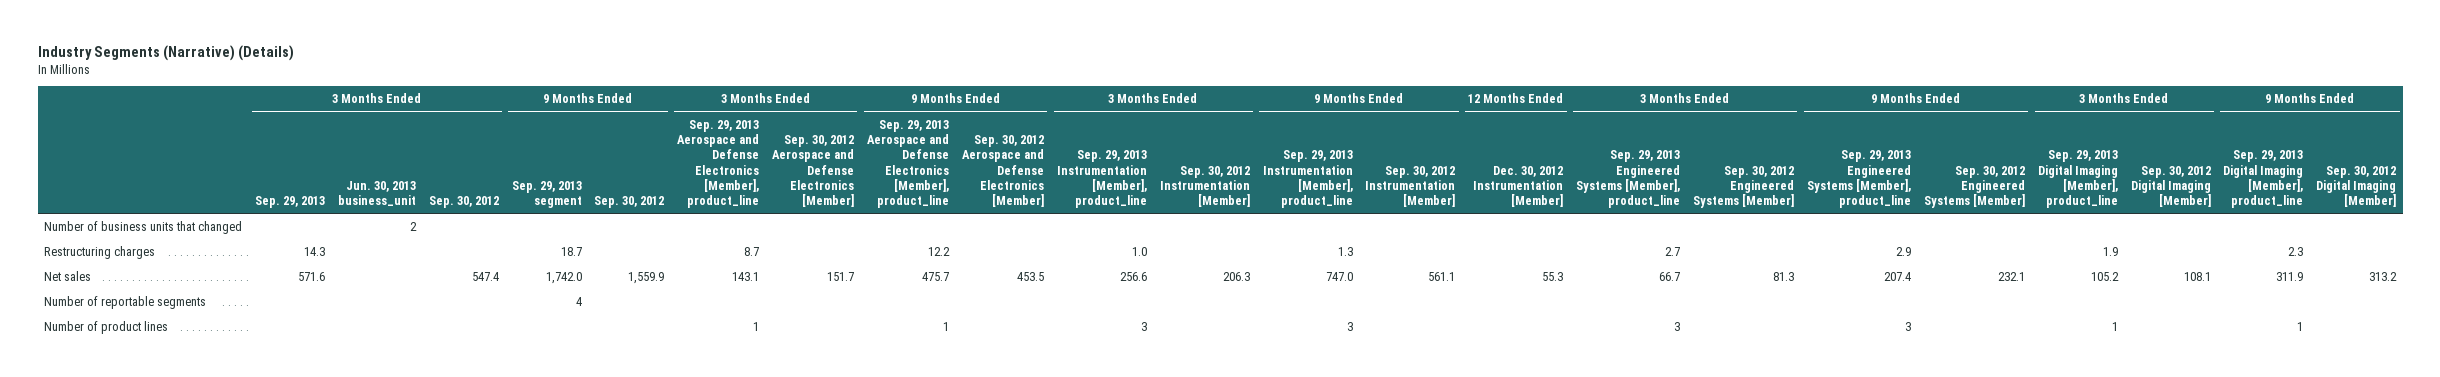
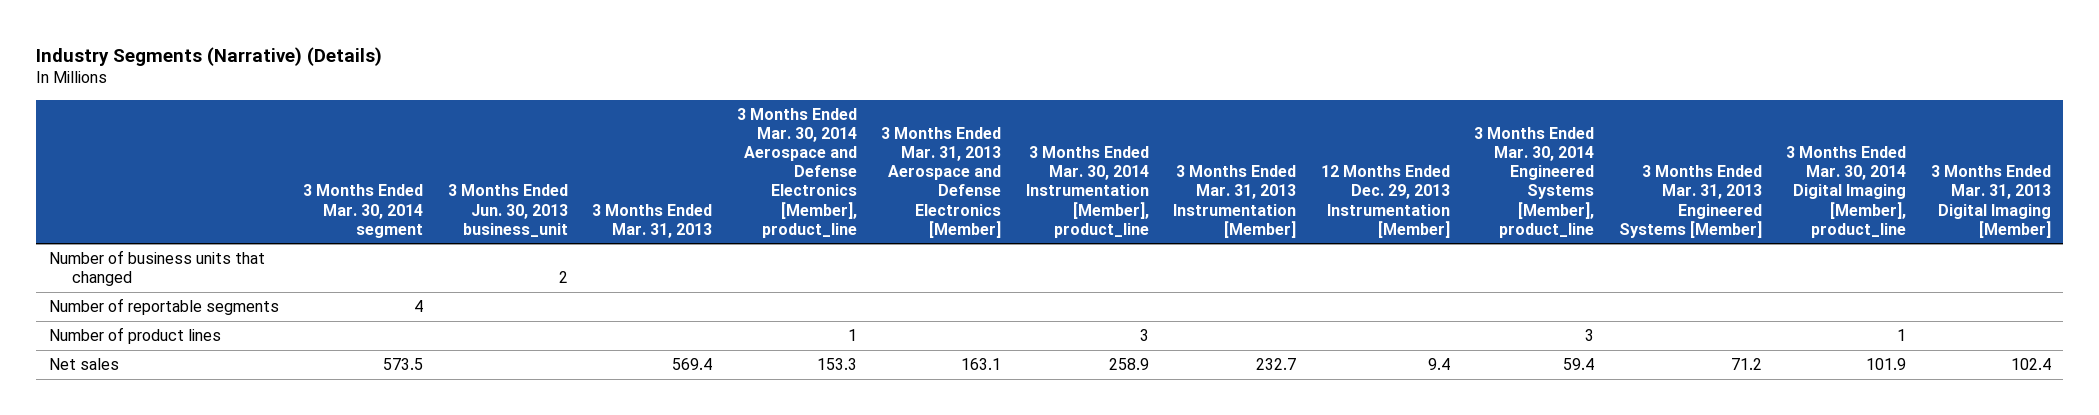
- | 3 Months Ended Sep. 29, 2013 | 3 Months Ended Jun. 30, 2013 business_unit | 3 Months Ended Sep. 30, 2012 | 9 Months Ended Sep. 29, 2013 segment | 9 Months Ended Sep. 30, 2012 | 3 Months Ended Sep. 29, 2013 Aerospace and Defense Electronics [Member], product_line | 3 Months Ended Sep. 30, 2012 Aerospace and Defense Electronics [Member] | 9 Months Ended Sep. 29, 2013 Aerospace and Defense Electronics [Member], product_line | 9 Months Ended Sep. 30, 2012 Aerospace and Defense Electronics [Member] | 3 Months Ended Sep. 29, 2013 Instrumentation [Member], product_line | 3 Months Ended Sep. 30, 2012 Instrumentation [Member] | 9 Months Ended Sep. 29, 2013 Instrumentation [Member], product_line | 9 Months Ended Sep. 30, 2012 Instrumentation [Member] | 12 Months Ended Dec. 30, 2012 Instrumentation [Member] | 3 Months Ended Sep. 29, 2013 Engineered Systems [Member], product_line | 3 Months Ended Sep. 30, 2012 Engineered Systems [Member] | 9 Months Ended Sep. 29, 2013 Engineered Systems [Member], product_line | 9 Months Ended Sep. 30, 2012 Engineered Systems [Member] | 3 Months Ended Sep. 29, 2013 Digital Imaging [Member], product_line | 3 Months Ended Sep. 30, 2012 Digital Imaging [Member] | 9 Months Ended Sep. 29, 2013 Digital Imaging [Member], product_line | 9 Months Ended Sep. 30, 2012 Digital Imaging [Member]
+ | 3 Months Ended Mar. 30, 2014 segment | 3 Months Ended Jun. 30, 2013 business_unit | 3 Months Ended Mar. 31, 2013 | 3 Months Ended Mar. 30, 2014 Aerospace and Defense Electronics [Member], product_line | 3 Months Ended Mar. 31, 2013 Aerospace and Defense Electronics [Member] | 3 Months Ended Mar. 30, 2014 Instrumentation [Member], product_line | 3 Months Ended Mar. 31, 2013 Instrumentation [Member] | 12 Months Ended Dec. 29, 2013 Instrumentation [Member] | 3 Months Ended Mar. 30, 2014 Engineered Systems [Member], product_line | 3 Months Ended Mar. 31, 2013 Engineered Systems [Member] | 3 Months Ended Mar. 30, 2014 Digital Imaging [Member], product_line | 3 Months Ended Mar. 31, 2013 Digital Imaging [Member]
- Restructuring charges | 14.3 | | | 18.7 | | 8.7 | | 12.2 | | 1.0 | | 1.3 | | | 2.7 | | 2.9 | | 1.9 | | 2.3 |
moved down: Net sales | 573.5 | | 569.4 | 153.3 | 163.1 | 258.9 | 232.7 | 9.4 | 59.4 | 71.2 | 101.9 | 102.4

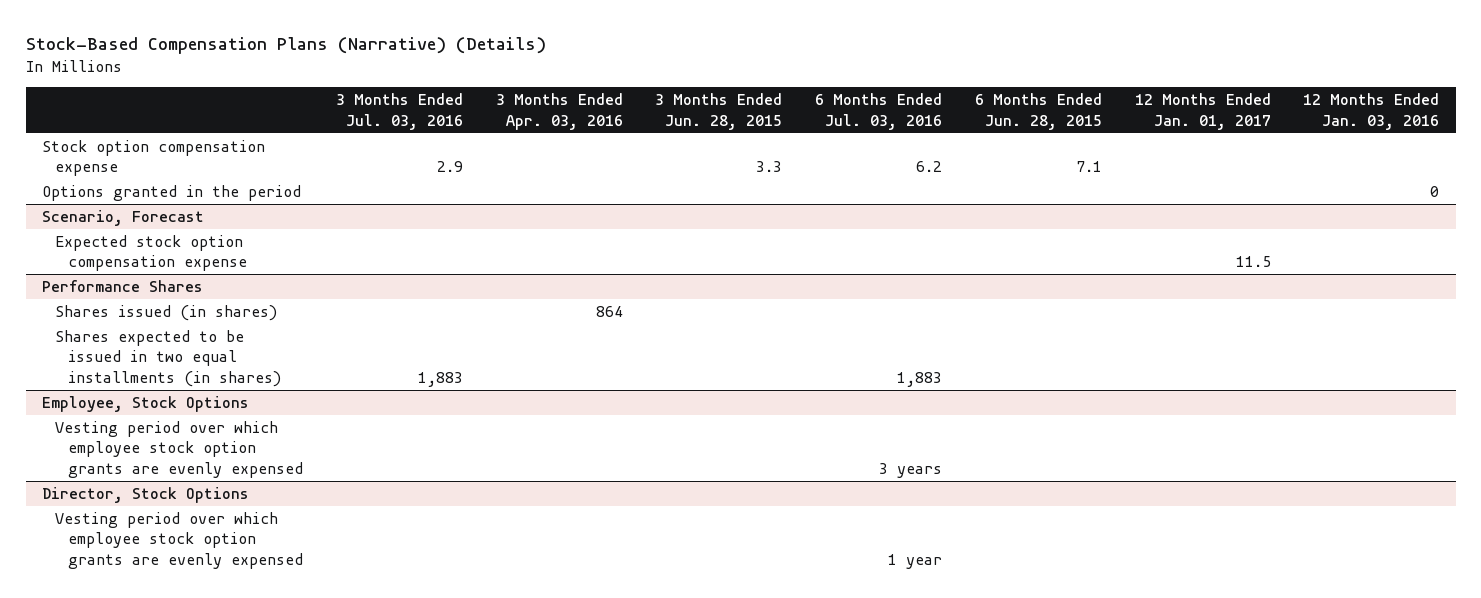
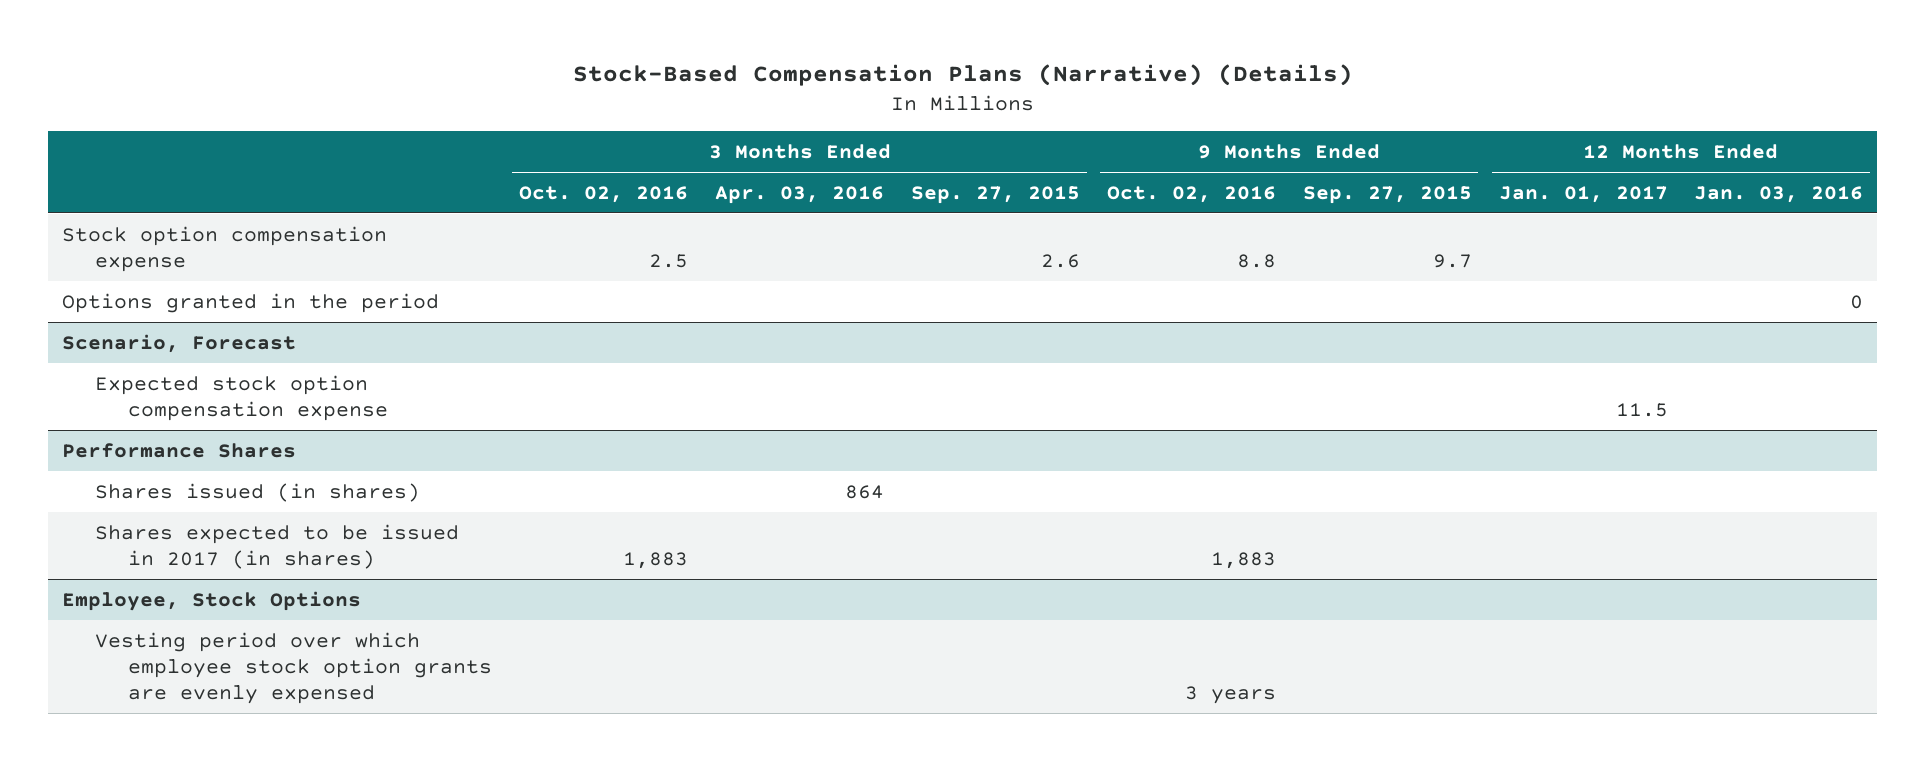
- | 3 Months Ended Jul. 03, 2016 | 3 Months Ended Apr. 03, 2016 | 3 Months Ended Jun. 28, 2015 | 6 Months Ended Jul. 03, 2016 | 6 Months Ended Jun. 28, 2015 | 12 Months Ended Jan. 01, 2017 | 12 Months Ended Jan. 03, 2016
+ | 3 Months Ended Oct. 02, 2016 | 3 Months Ended Apr. 03, 2016 | 3 Months Ended Sep. 27, 2015 | 9 Months Ended Oct. 02, 2016 | 9 Months Ended Sep. 27, 2015 | 12 Months Ended Jan. 01, 2017 | 12 Months Ended Jan. 03, 2016
@ Performance Shares
- Shares expected to be issued in two equal installments (in shares) | 1,883 | | | 1,883 | | |
+ Shares expected to be issued in 2017 (in shares) | 1,883 | | | 1,883 | | |
- Director, Stock Options
- Vesting period over which employee stock option grants are evenly expensed | | | | 1 year | | |

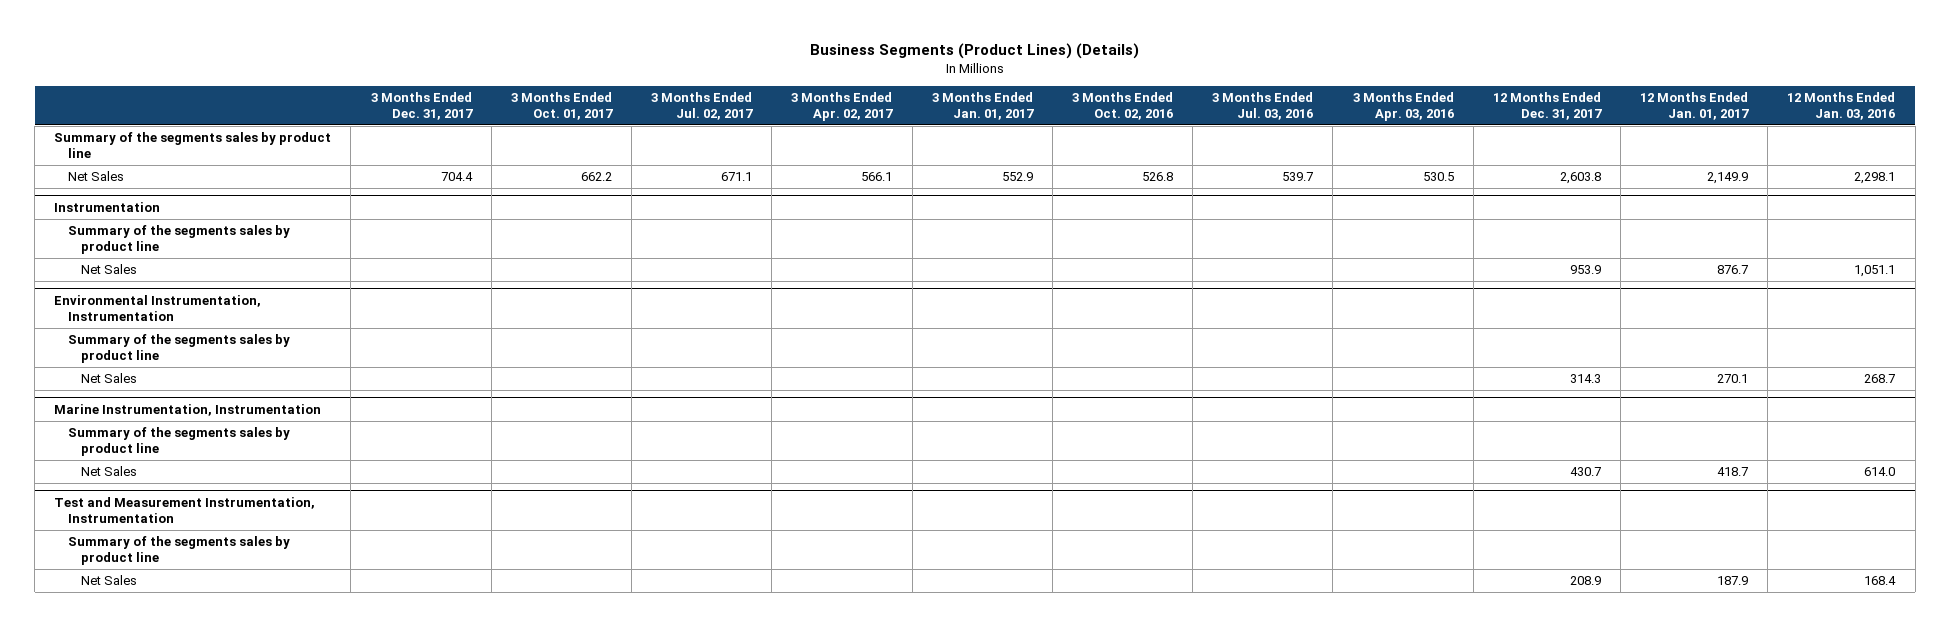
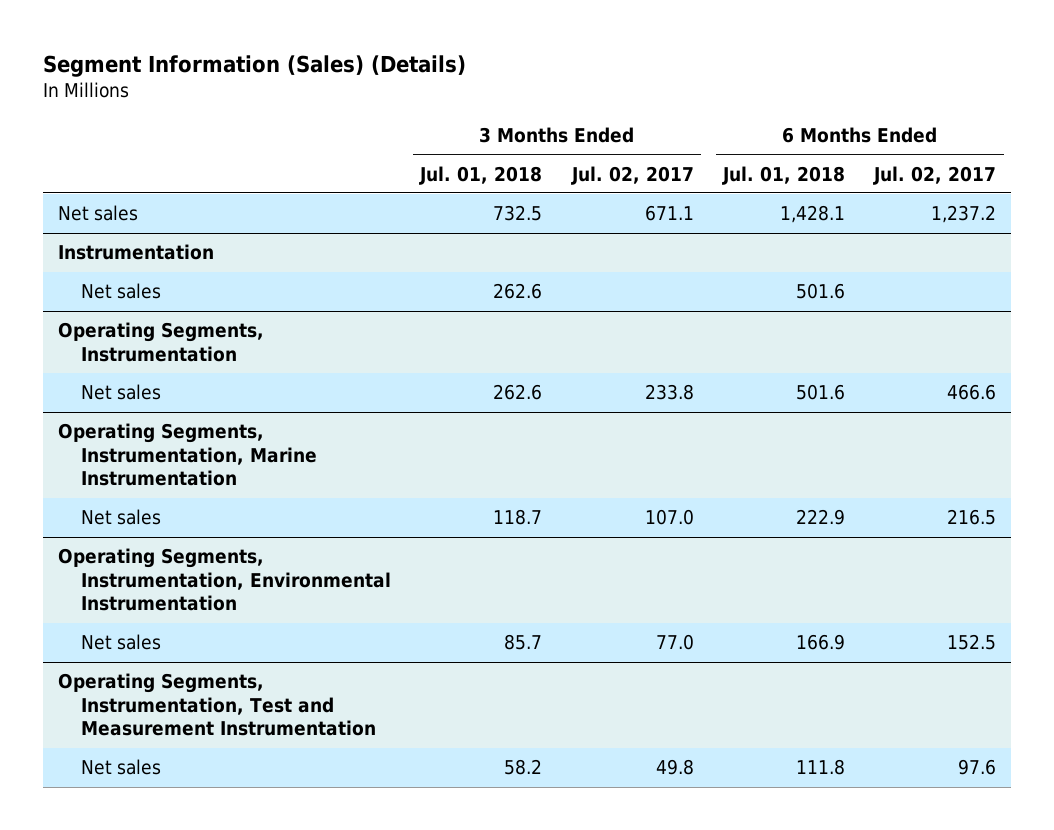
- Business Segments (Product Lines) (Details)
+ Segment Information (Sales) (Details)
- | 3 Months Ended Dec. 31, 2017 | 3 Months Ended Oct. 01, 2017 | 3 Months Ended Jul. 02, 2017 | 3 Months Ended Apr. 02, 2017 | 3 Months Ended Jan. 01, 2017 | 3 Months Ended Oct. 02, 2016 | 3 Months Ended Jul. 03, 2016 | 3 Months Ended Apr. 03, 2016 | 12 Months Ended Dec. 31, 2017 | 12 Months Ended Jan. 01, 2017 | 12 Months Ended Jan. 03, 2016
+ | 3 Months Ended Jul. 01, 2018 | 3 Months Ended Jul. 02, 2017 | 6 Months Ended Jul. 01, 2018 | 6 Months Ended Jul. 02, 2017
- Summary of the segments sales by product line
- Net Sales | 704.4 | 662.2 | 671.1 | 566.1 | 552.9 | 526.8 | 539.7 | 530.5 | 2,603.8 | 2,149.9 | 2,298.1
+ Net sales | 732.5 | 671.1 | 1,428.1 | 1,237.2
@ Instrumentation
- Summary of the segments sales by product line
- Net Sales | | | | | | | | | 953.9 | 876.7 | 1,051.1
- Environmental Instrumentation, Instrumentation
- Summary of the segments sales by product line
- Net Sales | | | | | | | | | 314.3 | 270.1 | 268.7
- Marine Instrumentation, Instrumentation
- Summary of the segments sales by product line
- Net Sales | | | | | | | | | 430.7 | 418.7 | 614.0
- Test and Measurement Instrumentation, Instrumentation
- Summary of the segments sales by product line
- Net Sales | | | | | | | | | 208.9 | 187.9 | 168.4
@ Instrumentation
+ Net sales | 262.6 | | 501.6 |
+ Operating Segments, Instrumentation
+ Net sales | 262.6 | 233.8 | 501.6 | 466.6
+ Operating Segments, Instrumentation, Marine Instrumentation
+ Net sales | 118.7 | 107.0 | 222.9 | 216.5
+ Operating Segments, Instrumentation, Environmental Instrumentation
+ Net sales | 85.7 | 77.0 | 166.9 | 152.5
+ Operating Segments, Instrumentation, Test and Measurement Instrumentation
+ Net sales | 58.2 | 49.8 | 111.8 | 97.6

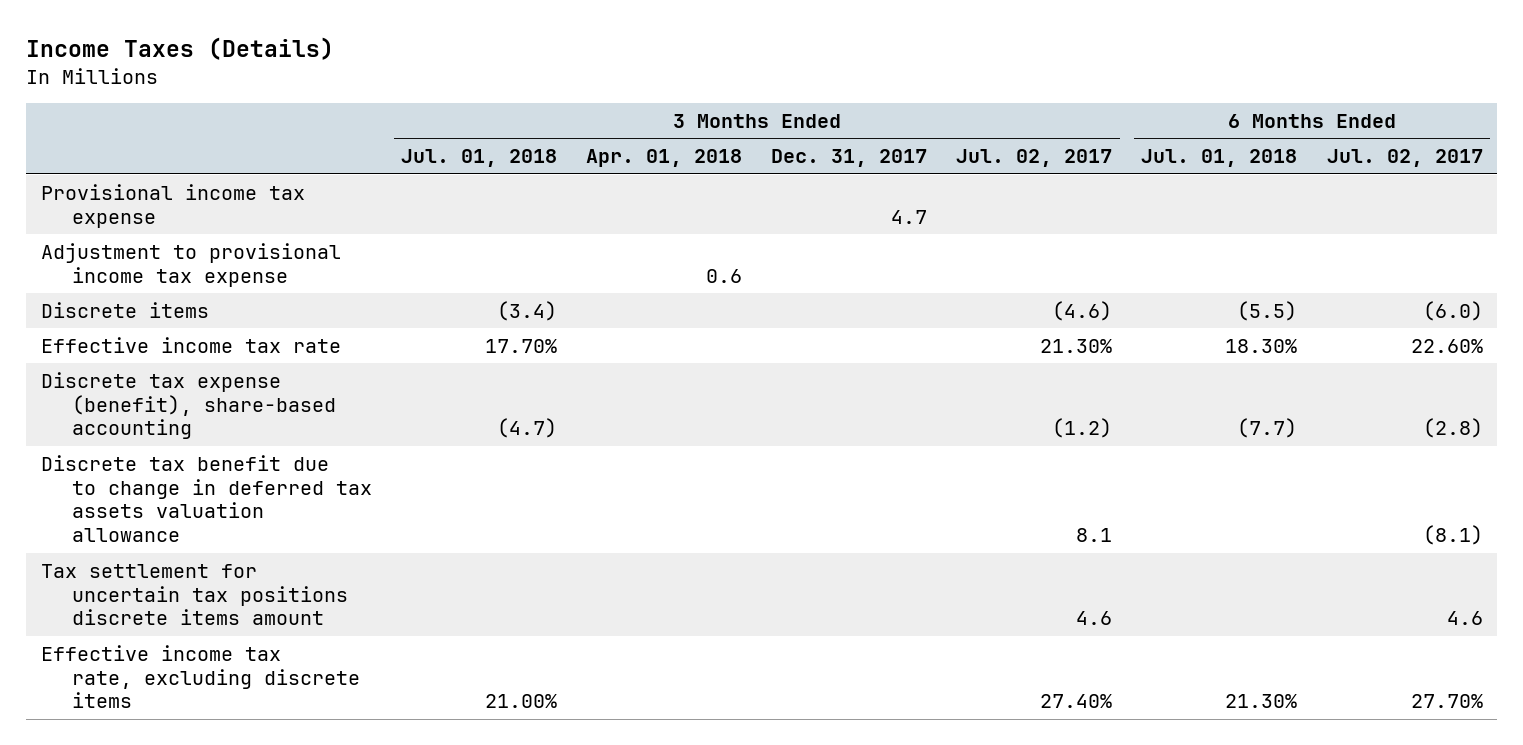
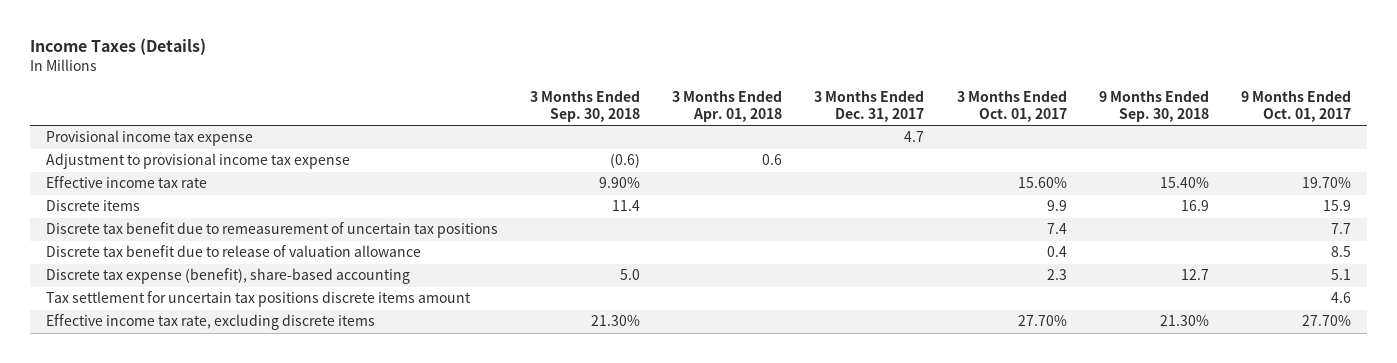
- | 3 Months Ended Jul. 01, 2018 | 3 Months Ended Apr. 01, 2018 | 3 Months Ended Dec. 31, 2017 | 3 Months Ended Jul. 02, 2017 | 6 Months Ended Jul. 01, 2018 | 6 Months Ended Jul. 02, 2017
+ | 3 Months Ended Sep. 30, 2018 | 3 Months Ended Apr. 01, 2018 | 3 Months Ended Dec. 31, 2017 | 3 Months Ended Oct. 01, 2017 | 9 Months Ended Sep. 30, 2018 | 9 Months Ended Oct. 01, 2017
moved down: Discrete items | 11.4 | | | 9.9 | 16.9 | 15.9
+ Discrete tax benefit due to remeasurement of uncertain tax positions | | | | 7.4 | | 7.7
+ Discrete tax benefit due to release of valuation allowance | | | | 0.4 | | 8.5
- Discrete tax benefit due to change in deferred tax assets valuation allowance | | | | 8.1 | | (8.1)

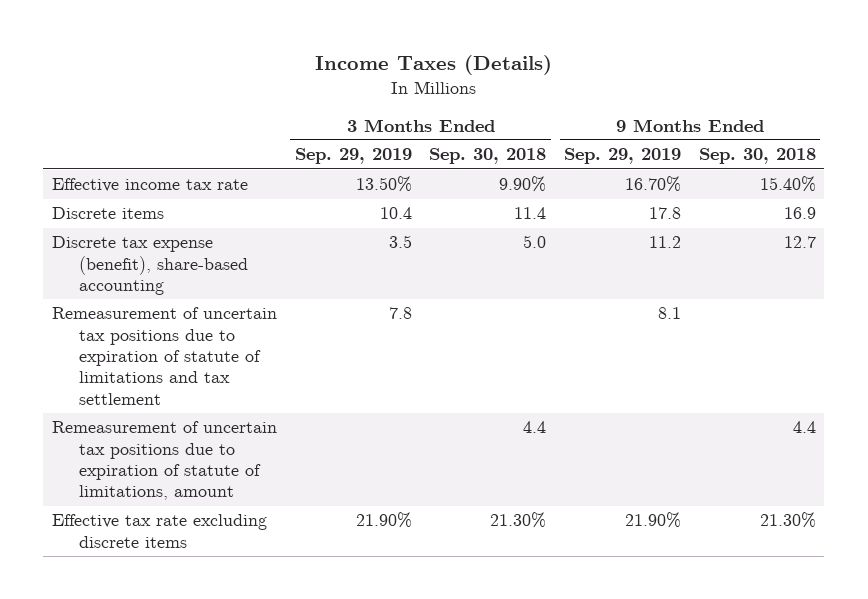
- | 3 Months Ended Sep. 30, 2018 | 3 Months Ended Apr. 01, 2018 | 3 Months Ended Dec. 31, 2017 | 3 Months Ended Oct. 01, 2017 | 9 Months Ended Sep. 30, 2018 | 9 Months Ended Oct. 01, 2017
+ | 3 Months Ended Sep. 29, 2019 | 3 Months Ended Sep. 30, 2018 | 9 Months Ended Sep. 29, 2019 | 9 Months Ended Sep. 30, 2018
- Provisional income tax expense | | | 4.7 | | |
- Adjustment to provisional income tax expense | (0.6) | 0.6 | | | |
- Discrete tax benefit due to remeasurement of uncertain tax positions | | | | 7.4 | | 7.7
- Discrete tax benefit due to release of valuation allowance | | | | 0.4 | | 8.5
- Tax settlement for uncertain tax positions discrete items amount | | | | | | 4.6
- Effective income tax rate, excluding discrete items | 21.30% | | | 27.70% | 21.30% | 27.70%
+ Remeasurement of uncertain tax positions due to expiration of statute of limitations and tax settlement | 7.8 | | 8.1 |
+ Remeasurement of uncertain tax positions due to expiration of statute of limitations, amount | | 4.4 | | 4.4
+ Effective tax rate excluding discrete items | 21.90% | 21.30% | 21.90% | 21.30%

